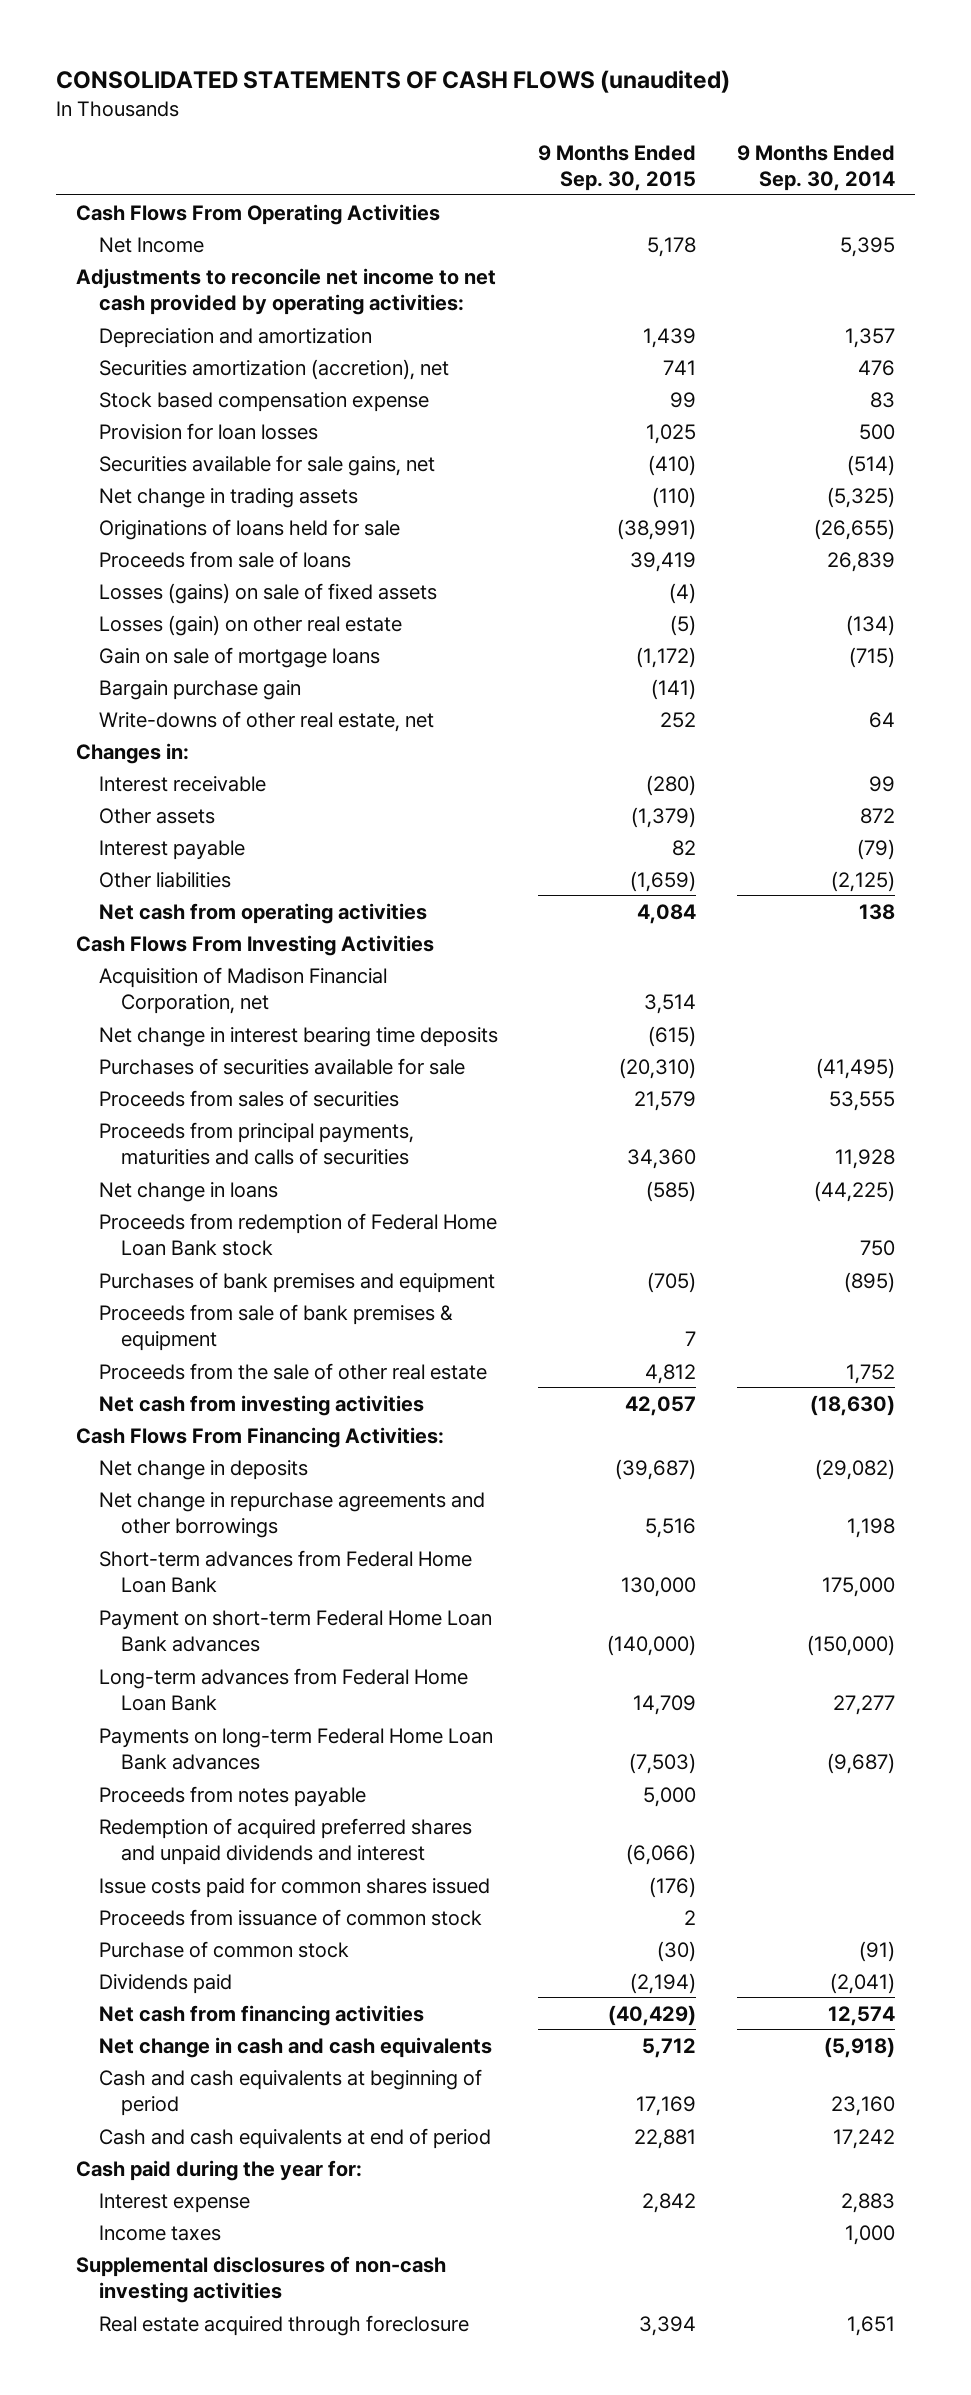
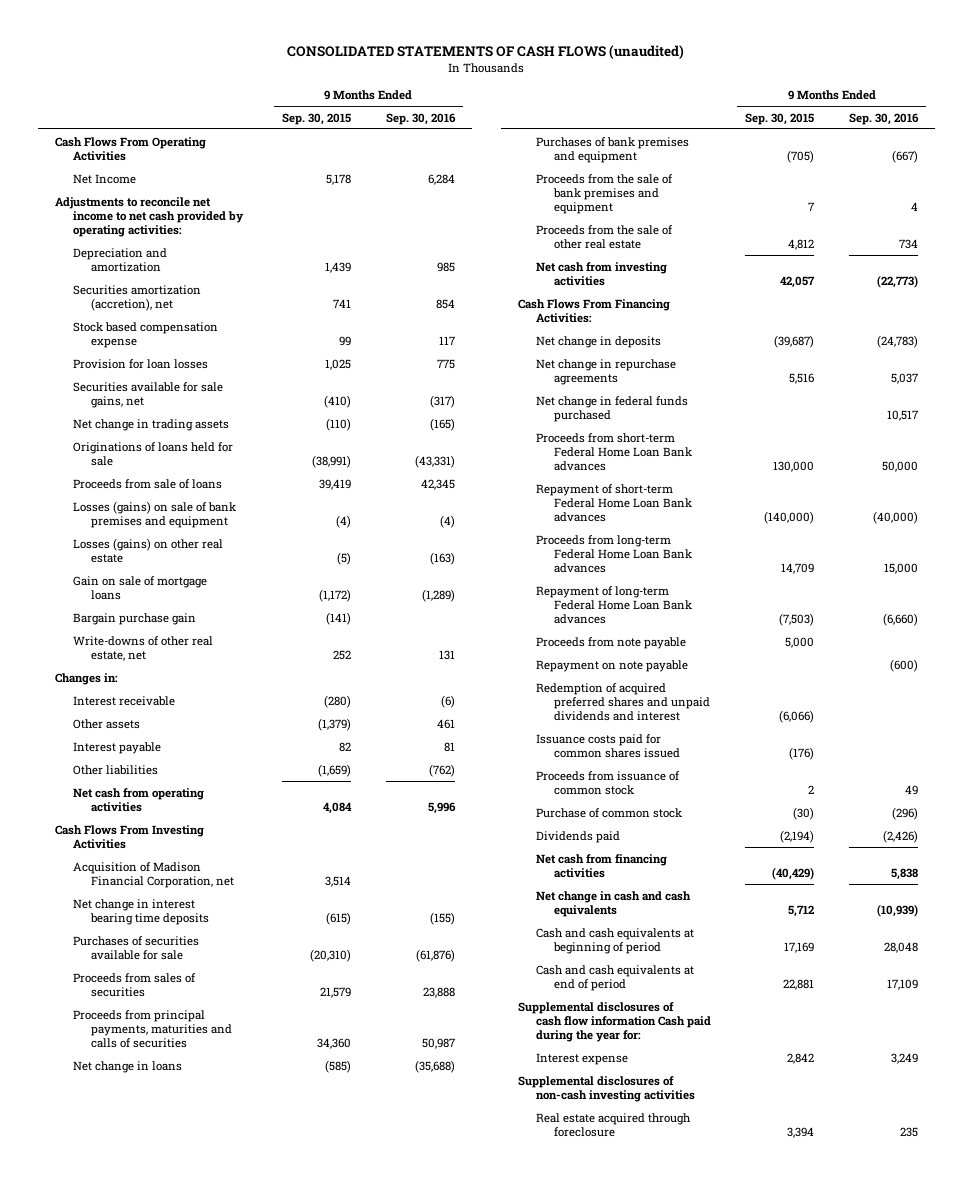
- | 9 Months Ended Sep. 30, 2015 | 9 Months Ended Sep. 30, 2014
+ | 9 Months Ended Sep. 30, 2015 | 9 Months Ended Sep. 30, 2016
- Losses (gains) on sale of fixed assets | (4) |
- Losses (gain) on other real estate | (5) | (134)
+ Losses (gains) on sale of bank premises and equipment | (4) | (4)
+ Losses (gains) on other real estate | (5) | (163)
- Proceeds from redemption of Federal Home Loan Bank stock | | 750
- Proceeds from sale of bank premises & equipment | 7 |
+ Proceeds from the sale of bank premises and equipment | 7 | 4
- Net change in repurchase agreements and other borrowings | 5,516 | 1,198
- Short-term advances from Federal Home Loan Bank | 130,000 | 175,000
- Payment on short-term Federal Home Loan Bank advances | (140,000) | (150,000)
- Long-term advances from Federal Home Loan Bank | 14,709 | 27,277
- Payments on long-term Federal Home Loan Bank advances | (7,503) | (9,687)
- Proceeds from notes payable | 5,000 |
+ Net change in repurchase agreements | 5,516 | 5,037
+ Net change in federal funds purchased | | 10,517
+ Proceeds from short-term Federal Home Loan Bank advances | 130,000 | 50,000
+ Repayment of short-term Federal Home Loan Bank advances | (140,000) | (40,000)
+ Proceeds from long-term Federal Home Loan Bank advances | 14,709 | 15,000
+ Repayment of long-term Federal Home Loan Bank advances | (7,503) | (6,660)
+ Proceeds from note payable | 5,000 |
+ Repayment on note payable | | (600)
- Issue costs paid for common shares issued | (176) |
+ Issuance costs paid for common shares issued | (176) |
- Cash paid during the year for:
+ Supplemental disclosures of cash flow information Cash paid during the year for:
- Income taxes | | 1,000

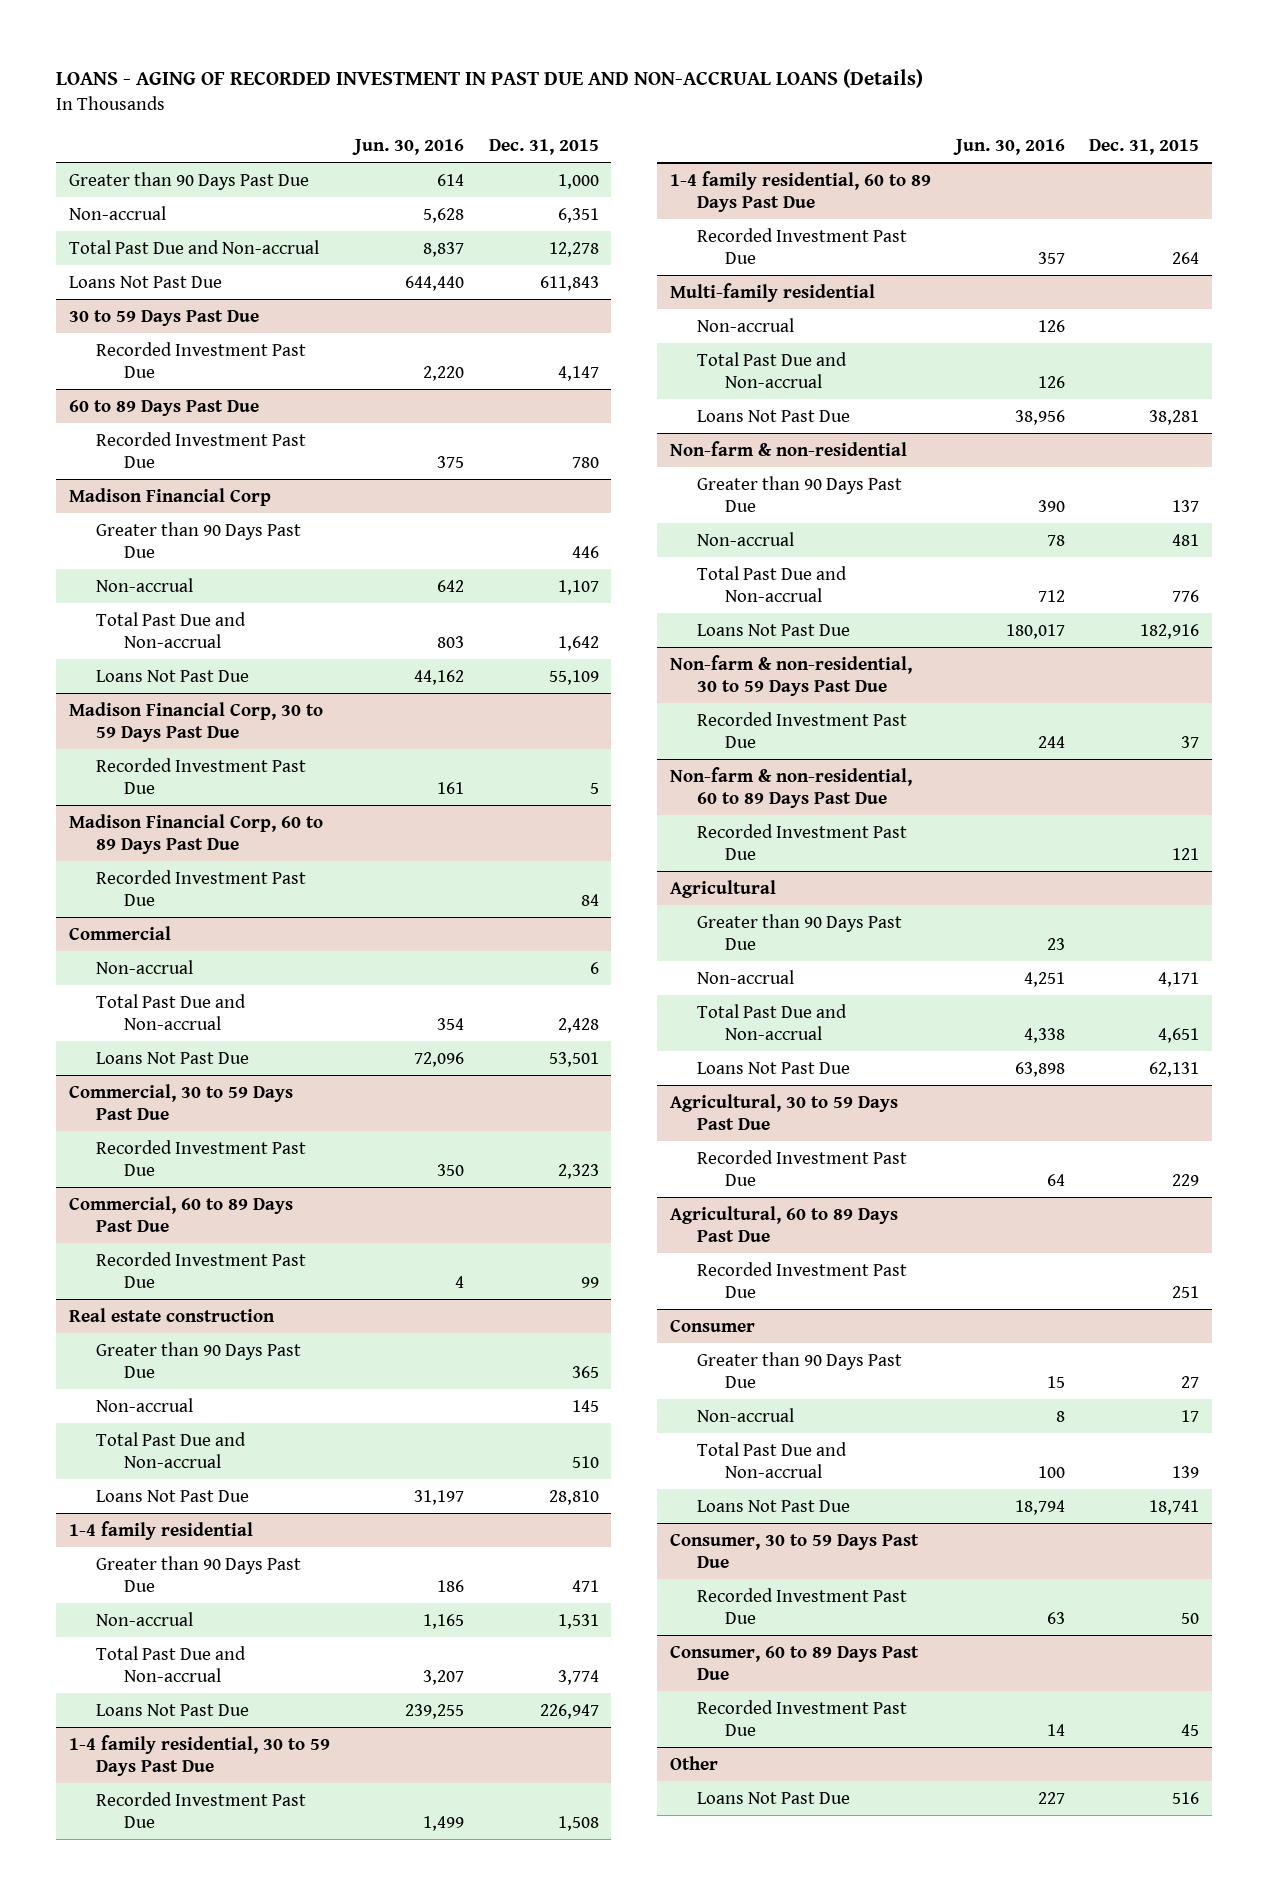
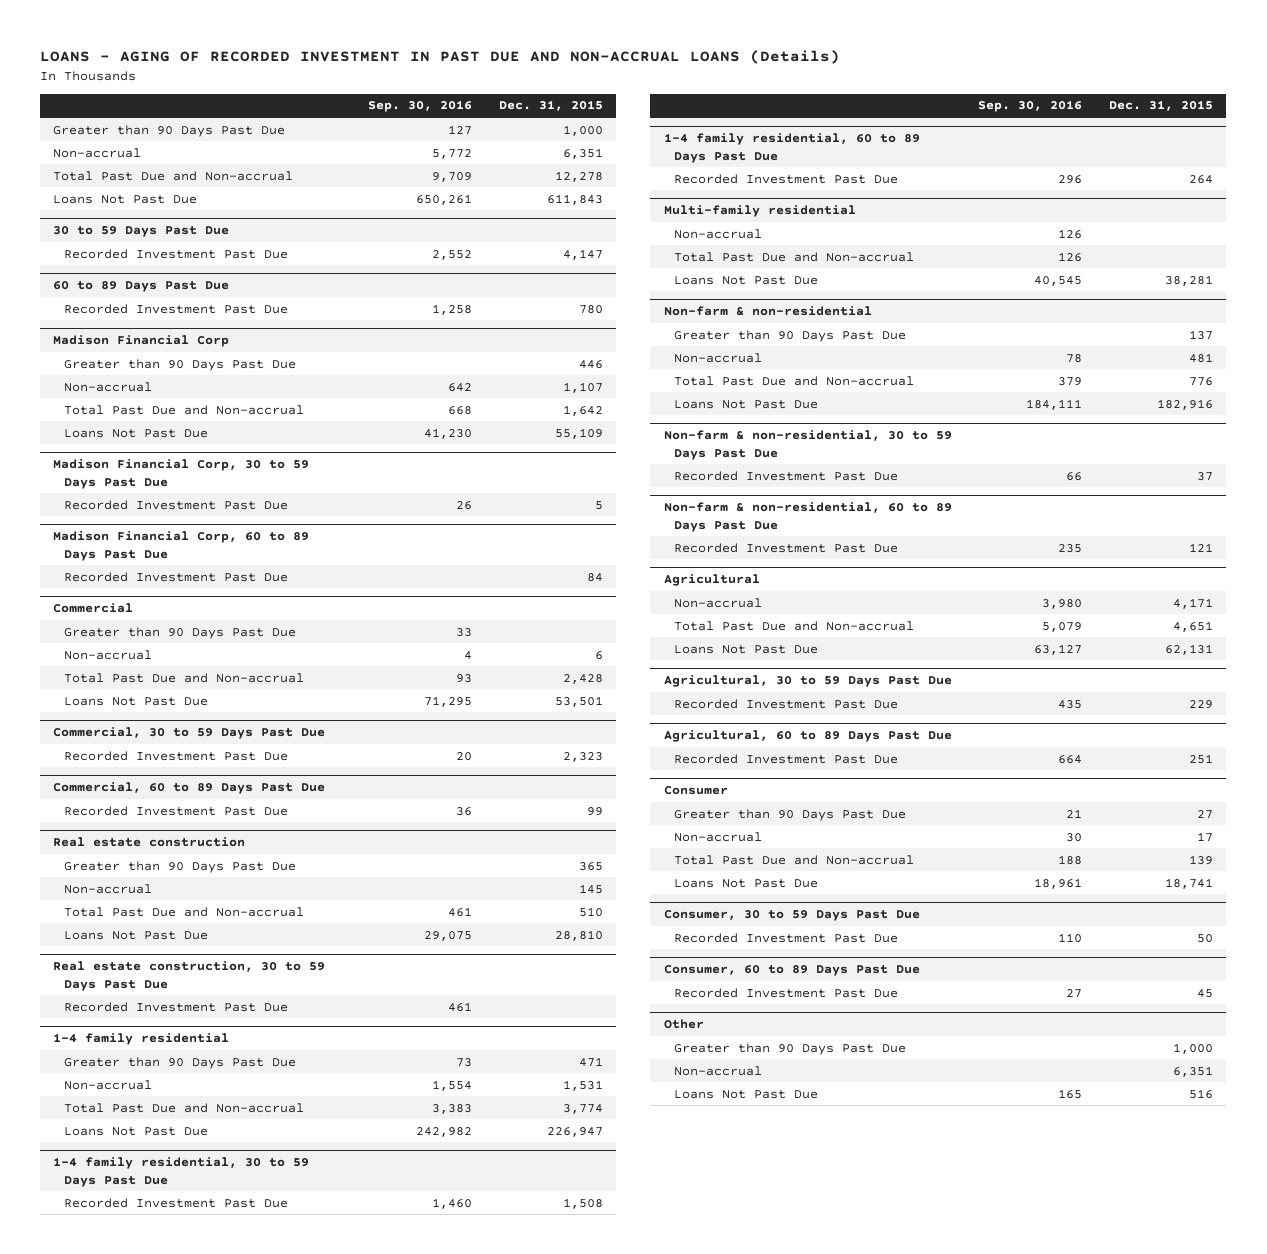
- | Jun. 30, 2016 | Dec. 31, 2015
+ | Sep. 30, 2016 | Dec. 31, 2015
@ Commercial
+ Greater than 90 Days Past Due | 33 |
+ Real estate construction, 30 to 59 Days Past Due
+ Recorded Investment Past Due | 461 |
@ Agricultural
- Greater than 90 Days Past Due | 23 |
@ Other
+ Greater than 90 Days Past Due | | 1,000
+ Non-accrual | | 6,351

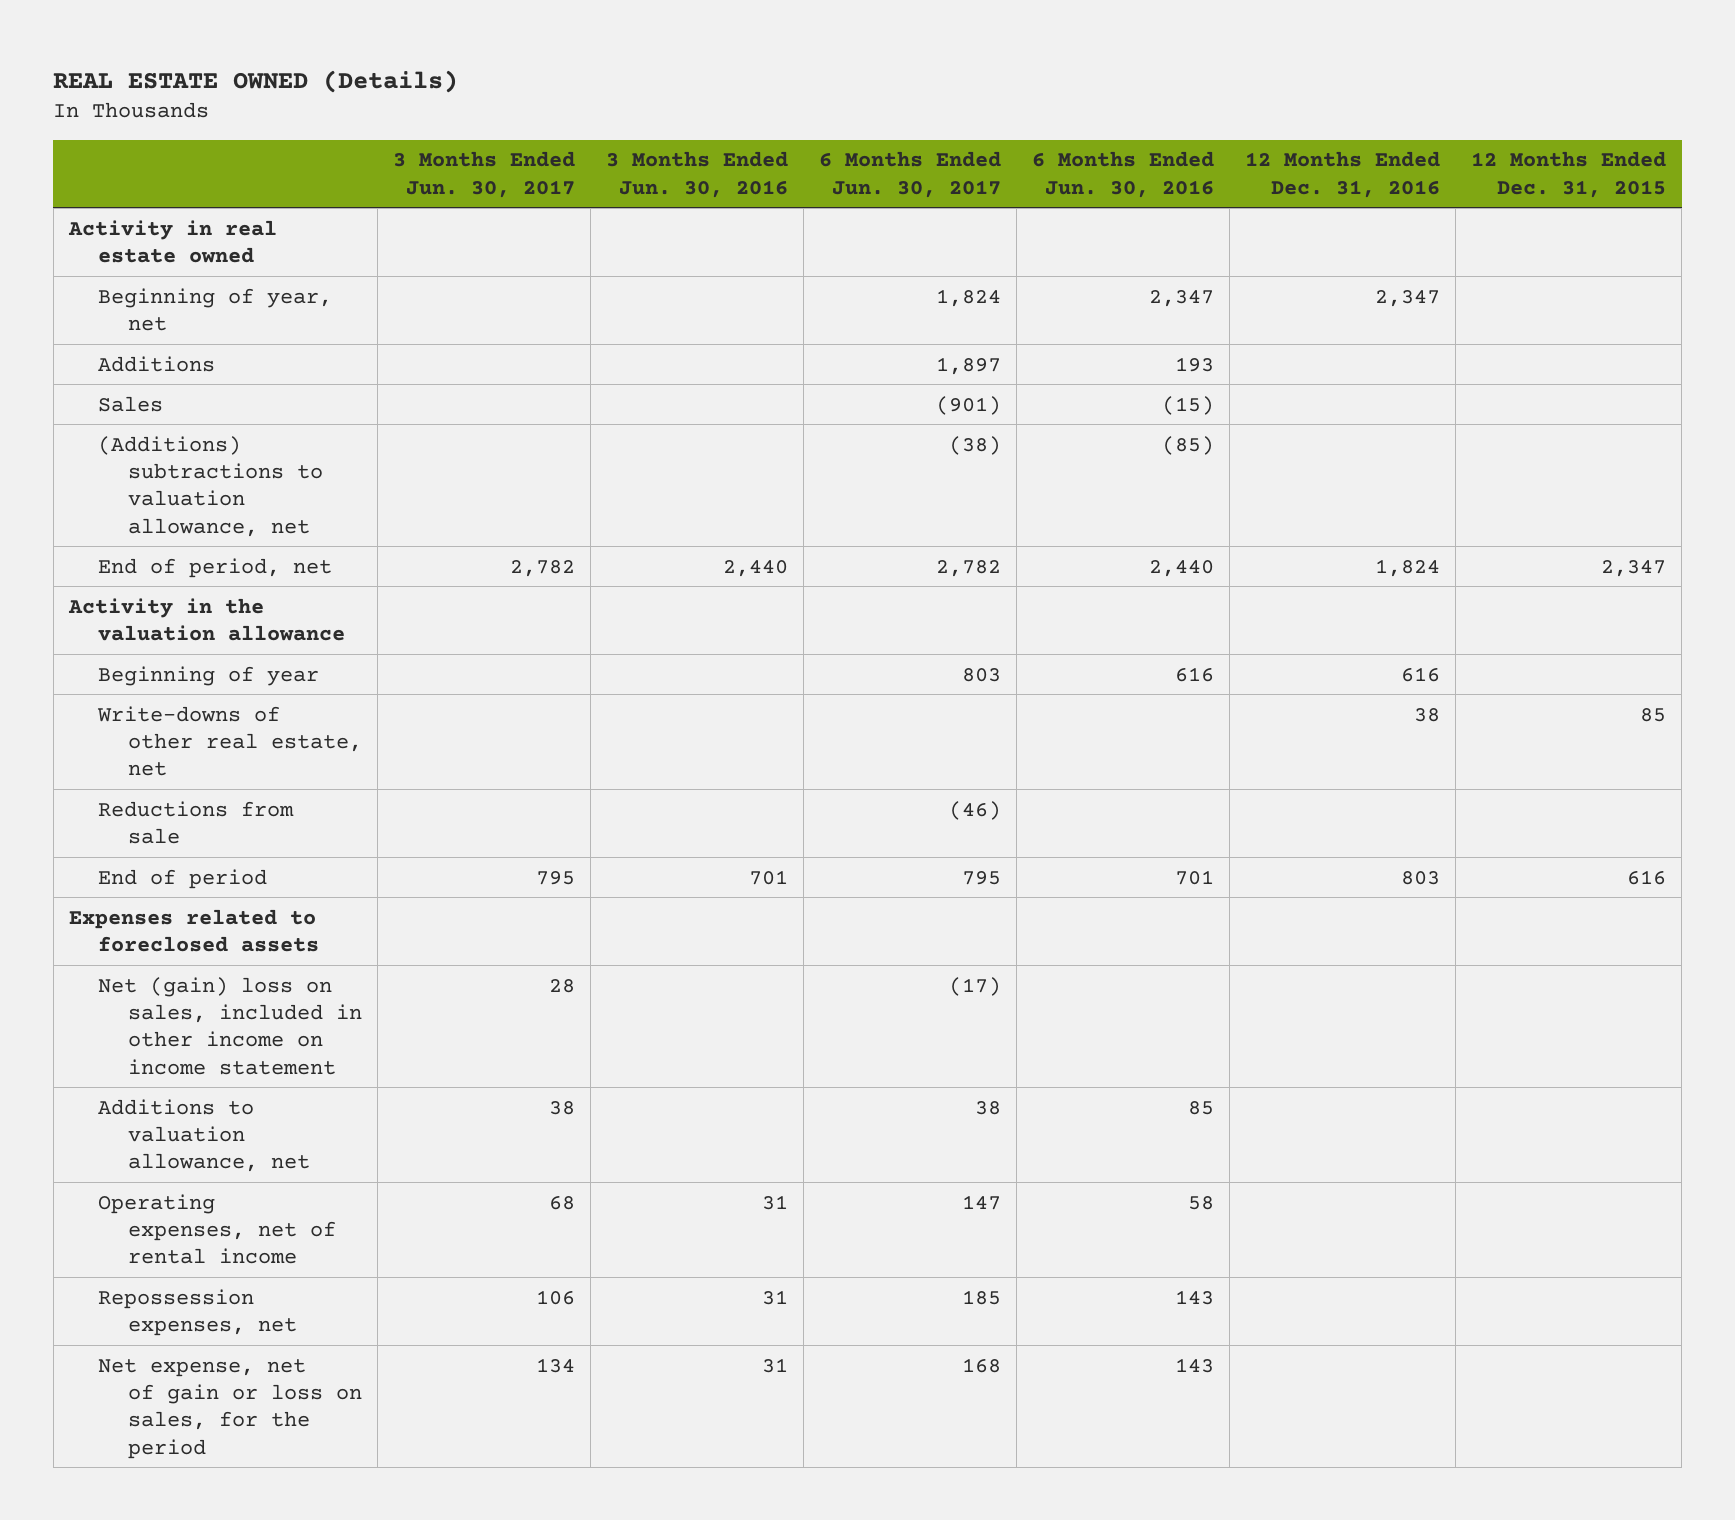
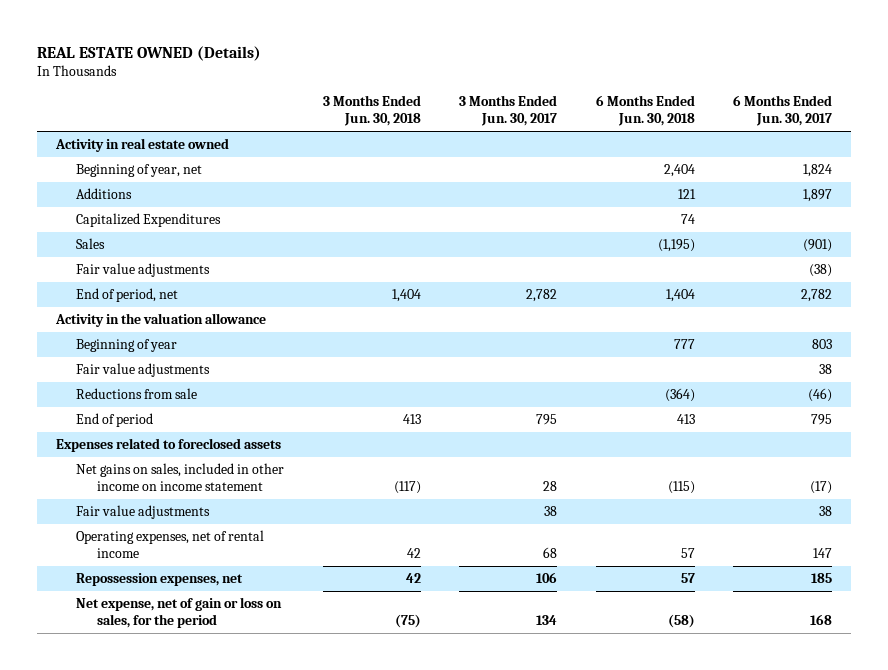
- | 3 Months Ended Jun. 30, 2017 | 3 Months Ended Jun. 30, 2016 | 6 Months Ended Jun. 30, 2017 | 6 Months Ended Jun. 30, 2016 | 12 Months Ended Dec. 31, 2016 | 12 Months Ended Dec. 31, 2015
+ | 3 Months Ended Jun. 30, 2018 | 3 Months Ended Jun. 30, 2017 | 6 Months Ended Jun. 30, 2018 | 6 Months Ended Jun. 30, 2017
+ Capitalized Expenditures | | | 74 |
- (Additions) subtractions to valuation allowance, net | | | (38) | (85) | |
+ Fair value adjustments | | | | (38)
- Write-downs of other real estate, net | | | | | 38 | 85
+ Fair value adjustments | | | | 38
- Net (gain) loss on sales, included in other income on income statement | 28 | | (17) | | |
- Additions to valuation allowance, net | 38 | | 38 | 85 | |
+ Net gains on sales, included in other income on income statement | (117) | 28 | (115) | (17)
+ Fair value adjustments | | 38 | | 38

